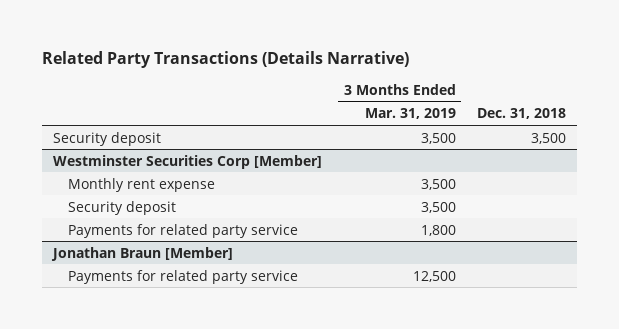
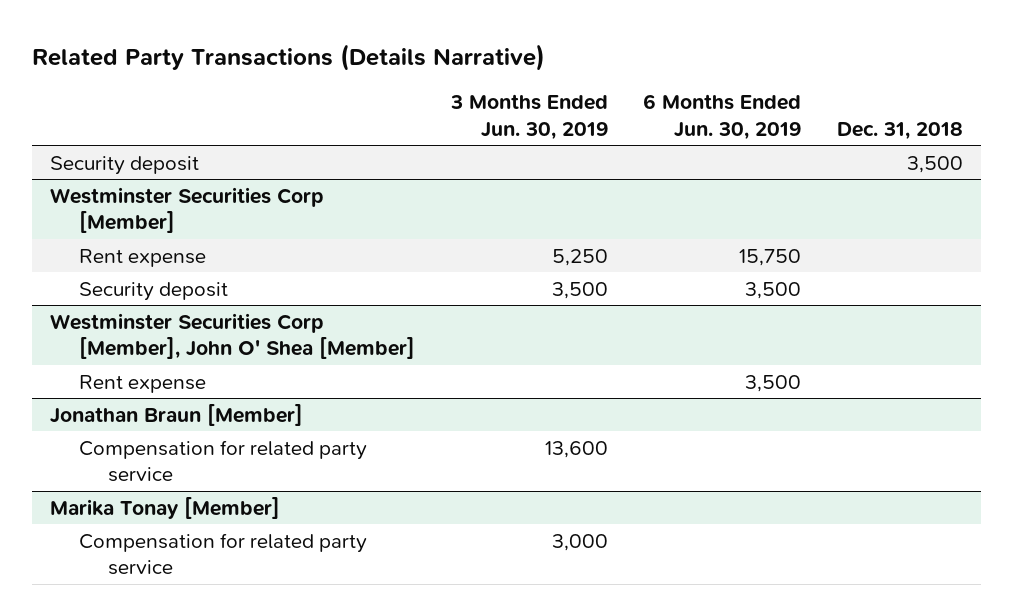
- | 3 Months Ended Mar. 31, 2019 | Dec. 31, 2018
+ | 3 Months Ended Jun. 30, 2019 | 6 Months Ended Jun. 30, 2019 | Dec. 31, 2018
@ Westminster Securities Corp [Member]
- Monthly rent expense | 3,500 |
+ Rent expense | 5,250 | 15,750 |
- Payments for related party service | 1,800 |
+ Westminster Securities Corp [Member], John O' Shea [Member]
+ Rent expense | | 3,500 |
@ Jonathan Braun [Member]
- Payments for related party service | 12,500 |
+ Compensation for related party service | 13,600 | |
+ Marika Tonay [Member]
+ Compensation for related party service | 3,000 | |

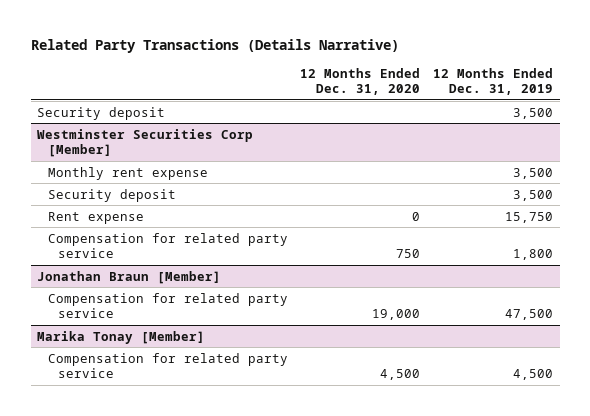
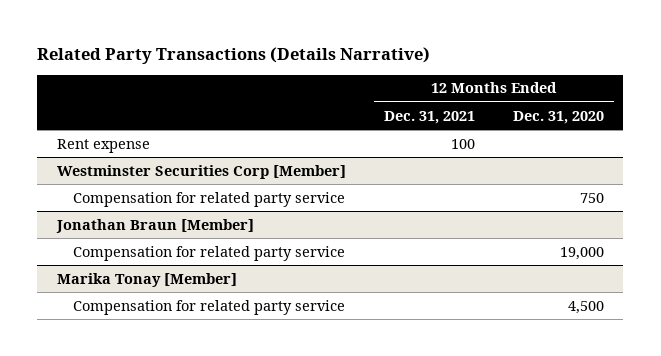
- | 12 Months Ended Dec. 31, 2020 | 12 Months Ended Dec. 31, 2019
+ | 12 Months Ended Dec. 31, 2021 | 12 Months Ended Dec. 31, 2020
- Security deposit | | 3,500
+ Rent expense | 100 |
@ Westminster Securities Corp [Member]
- Monthly rent expense | | 3,500
- Security deposit | | 3,500
- Rent expense | 0 | 15,750

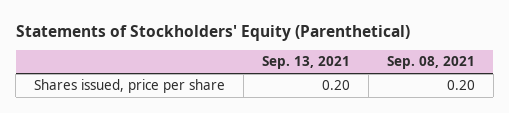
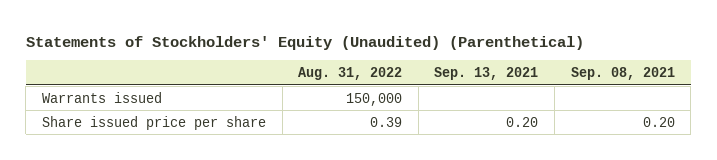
- Statements of Stockholders' Equity (Parenthetical)
+ Statements of Stockholders' Equity (Unaudited) (Parenthetical)
- | Sep. 13, 2021 | Sep. 08, 2021
+ | Aug. 31, 2022 | Sep. 13, 2021 | Sep. 08, 2021
- Shares issued, price per share | 0.20 | 0.20
+ Warrants issued | 150,000 | |
+ Share issued price per share | 0.39 | 0.20 | 0.20

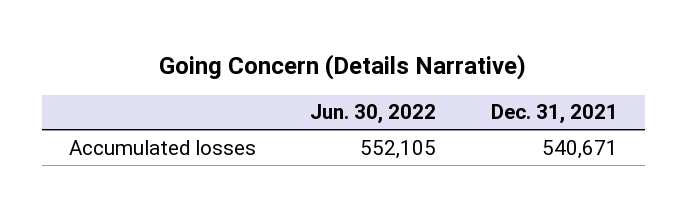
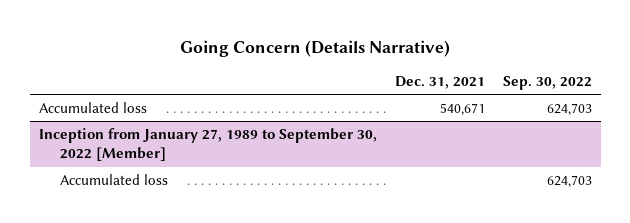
- | Jun. 30, 2022 | Dec. 31, 2021
+ | Dec. 31, 2021 | Sep. 30, 2022
- Accumulated losses | 552,105 | 540,671
+ Accumulated loss | 540,671 | 624,703
+ Inception from January 27, 1989 to September 30, 2022 [Member]
+ Accumulated loss | | 624,703

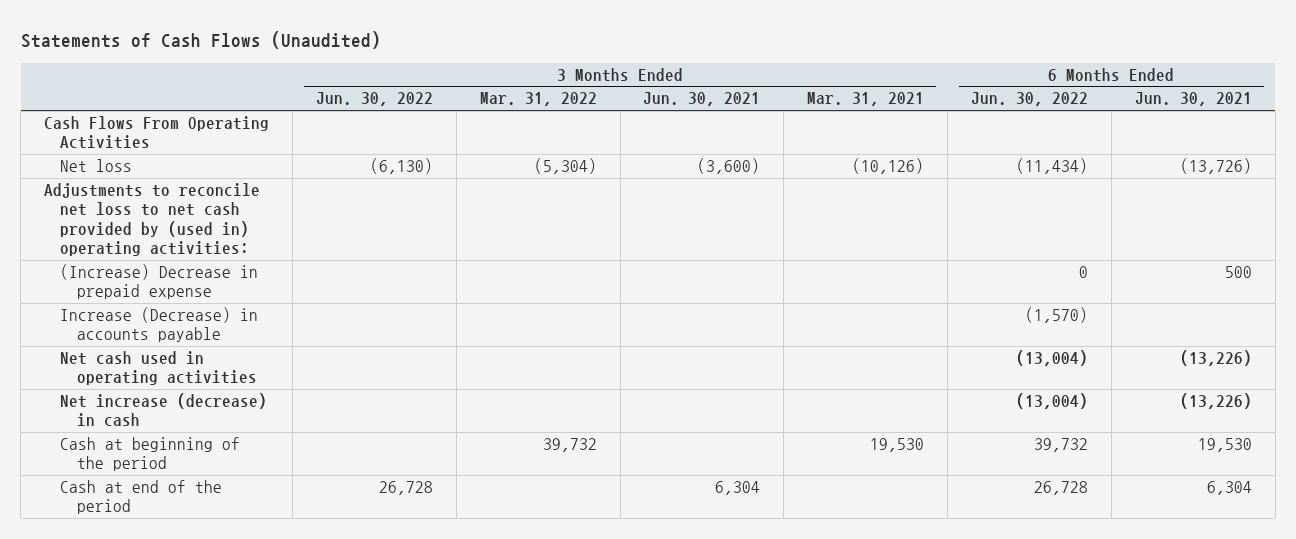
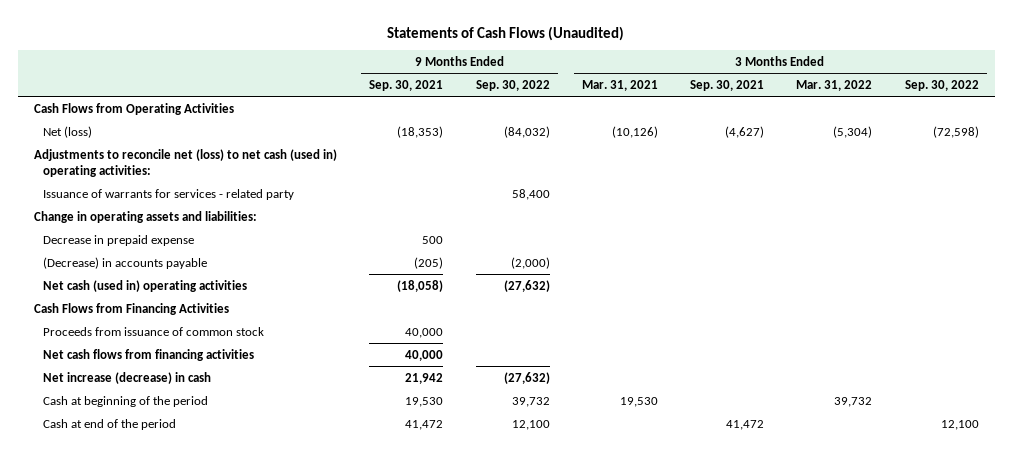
- | 3 Months Ended Jun. 30, 2022 | 3 Months Ended Mar. 31, 2022 | 3 Months Ended Jun. 30, 2021 | 3 Months Ended Mar. 31, 2021 | 6 Months Ended Jun. 30, 2022 | 6 Months Ended Jun. 30, 2021
+ | 9 Months Ended Sep. 30, 2021 | 9 Months Ended Sep. 30, 2022 | 3 Months Ended Mar. 31, 2021 | 3 Months Ended Sep. 30, 2021 | 3 Months Ended Mar. 31, 2022 | 3 Months Ended Sep. 30, 2022
- Cash Flows From Operating Activities
- Net loss | (6,130) | (5,304) | (3,600) | (10,126) | (11,434) | (13,726)
- Adjustments to reconcile net loss to net cash provided by (used in) operating activities:
- (Increase) Decrease in prepaid expense | | | | | 0 | 500
- Increase (Decrease) in accounts payable | | | | | (1,570) |
- Net cash used in operating activities | | | | | (13,004) | (13,226)
+ Cash Flows from Operating Activities
+ Net (loss) | (18,353) | (84,032) | (10,126) | (4,627) | (5,304) | (72,598)
+ Adjustments to reconcile net (loss) to net cash (used in) operating activities:
+ Issuance of warrants for services - related party | | 58,400 | | | |
+ Change in operating assets and liabilities:
+ Decrease in prepaid expense | 500 | | | | |
+ (Decrease) in accounts payable | (205) | (2,000) | | | |
+ Net cash (used in) operating activities | (18,058) | (27,632) | | | |
+ Cash Flows from Financing Activities
+ Proceeds from issuance of common stock | 40,000 | | | | |
+ Net cash flows from financing activities | 40,000 | | | | |

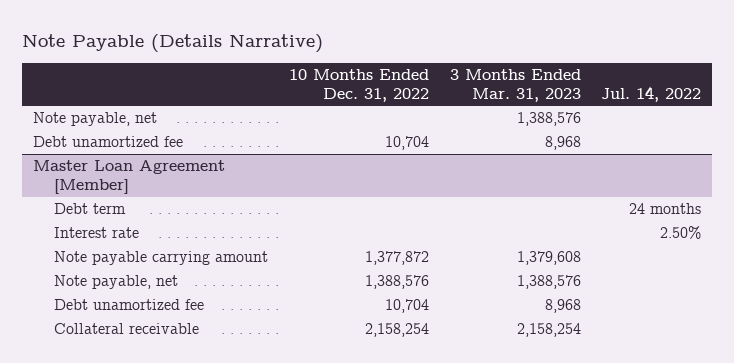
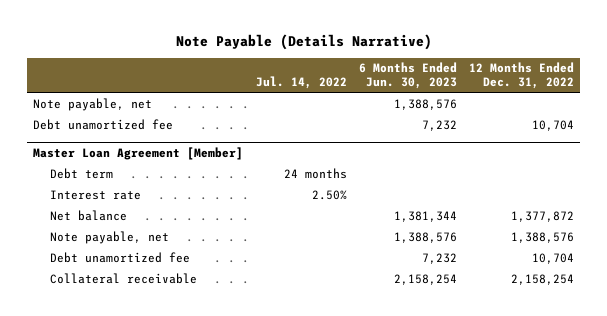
- | 10 Months Ended Dec. 31, 2022 | 3 Months Ended Mar. 31, 2023 | Jul. 14, 2022
+ | Jul. 14, 2022 | 6 Months Ended Jun. 30, 2023 | 12 Months Ended Dec. 31, 2022
@ Master Loan Agreement [Member]
- Note payable carrying amount | 1,377,872 | 1,379,608 |
+ Net balance | | 1,381,344 | 1,377,872

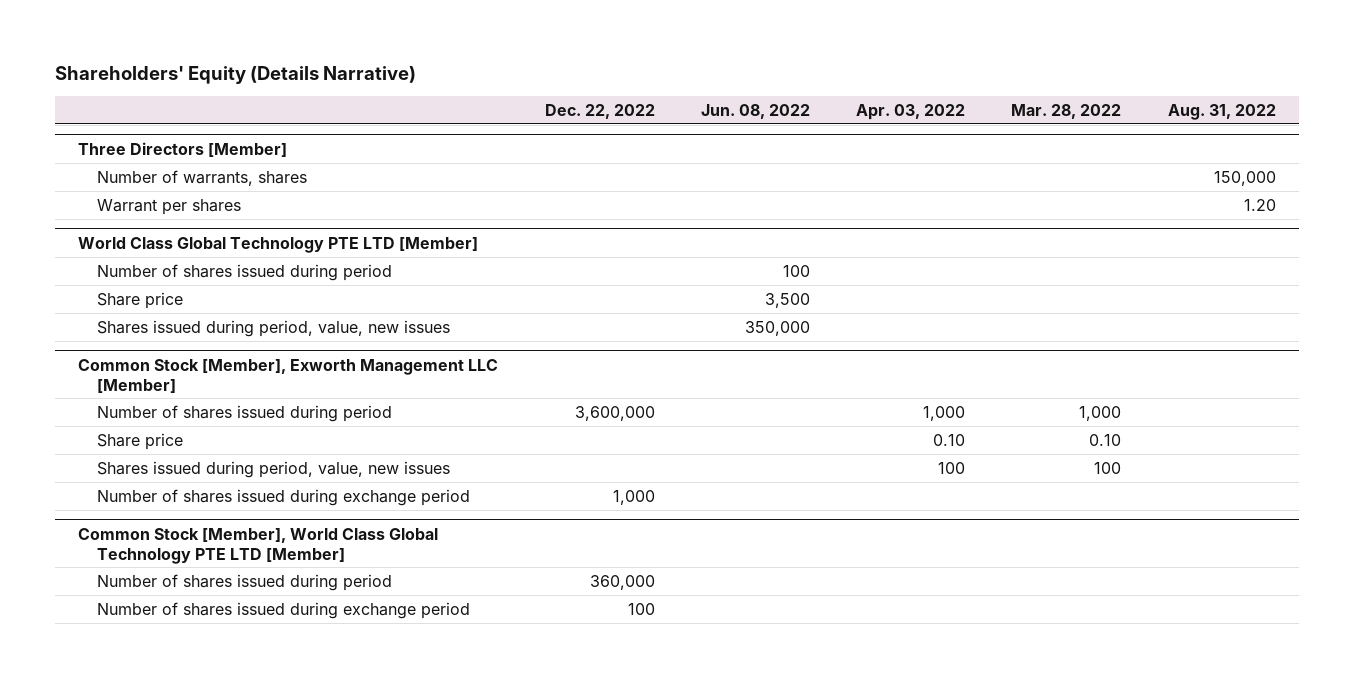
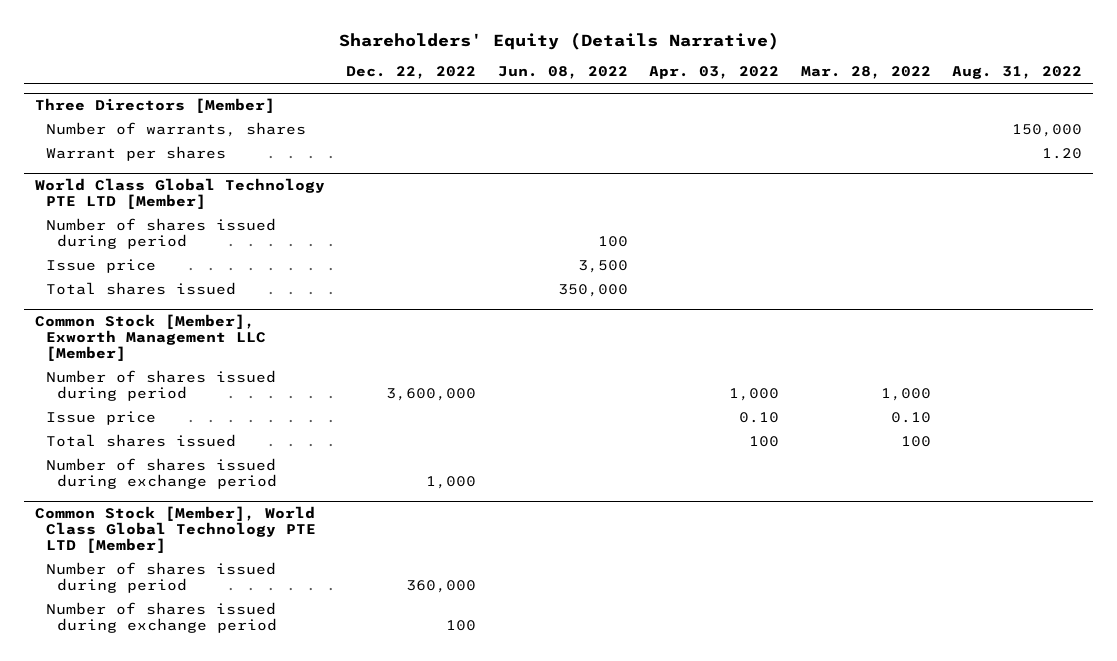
@ World Class Global Technology PTE LTD [Member]
- Share price | | 3,500 | | |
- Shares issued during period, value, new issues | | 350,000 | | |
+ Issue price | | 3,500 | | |
+ Total shares issued | | 350,000 | | |
@ Common Stock [Member], Exworth Management LLC [Member]
- Share price | | | 0.10 | 0.10 |
- Shares issued during period, value, new issues | | | 100 | 100 |
+ Issue price | | | 0.10 | 0.10 |
+ Total shares issued | | | 100 | 100 |

